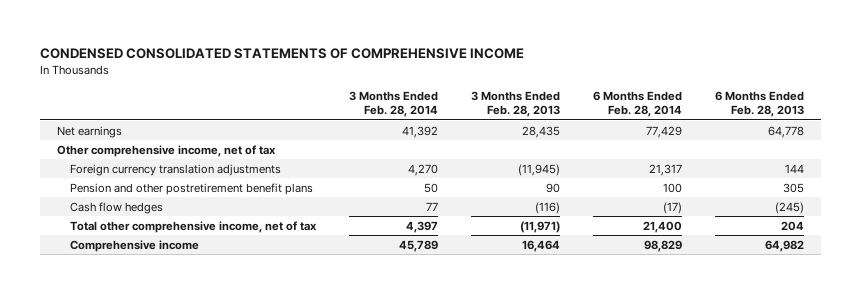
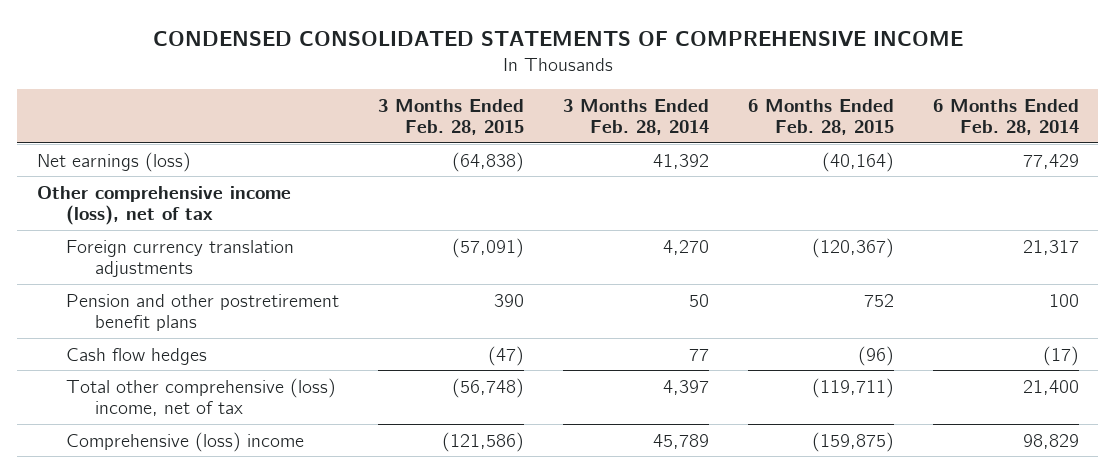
- | 3 Months Ended Feb. 28, 2014 | 3 Months Ended Feb. 28, 2013 | 6 Months Ended Feb. 28, 2014 | 6 Months Ended Feb. 28, 2013
+ | 3 Months Ended Feb. 28, 2015 | 3 Months Ended Feb. 28, 2014 | 6 Months Ended Feb. 28, 2015 | 6 Months Ended Feb. 28, 2014
- Net earnings | 41,392 | 28,435 | 77,429 | 64,778
- Other comprehensive income, net of tax
+ Net earnings (loss) | (64,838) | 41,392 | (40,164) | 77,429
+ Other comprehensive income (loss), net of tax
- Total other comprehensive income, net of tax | 4,397 | (11,971) | 21,400 | 204
- Comprehensive income | 45,789 | 16,464 | 98,829 | 64,982
+ Total other comprehensive (loss) income, net of tax | (56,748) | 4,397 | (119,711) | 21,400
+ Comprehensive (loss) income | (121,586) | 45,789 | (159,875) | 98,829

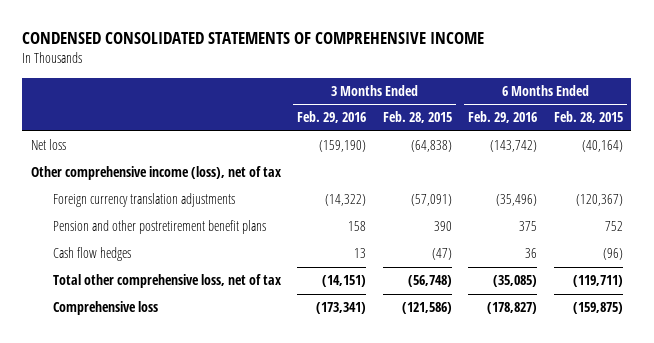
- | 3 Months Ended Feb. 28, 2015 | 3 Months Ended Feb. 28, 2014 | 6 Months Ended Feb. 28, 2015 | 6 Months Ended Feb. 28, 2014
+ | 3 Months Ended Feb. 29, 2016 | 3 Months Ended Feb. 28, 2015 | 6 Months Ended Feb. 29, 2016 | 6 Months Ended Feb. 28, 2015
- Net earnings (loss) | (64,838) | 41,392 | (40,164) | 77,429
+ Net loss | (159,190) | (64,838) | (143,742) | (40,164)
- Total other comprehensive (loss) income, net of tax | (56,748) | 4,397 | (119,711) | 21,400
- Comprehensive (loss) income | (121,586) | 45,789 | (159,875) | 98,829
+ Total other comprehensive loss, net of tax | (14,151) | (56,748) | (35,085) | (119,711)
+ Comprehensive loss | (173,341) | (121,586) | (178,827) | (159,875)

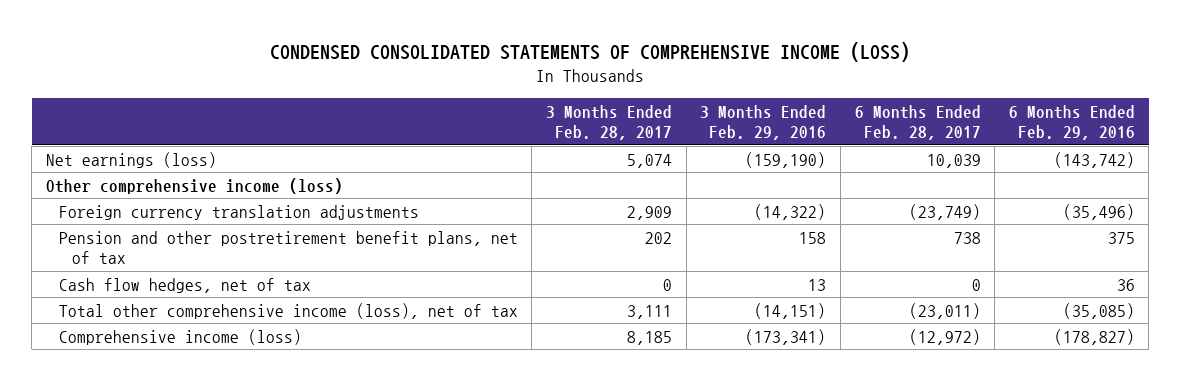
- CONDENSED CONSOLIDATED STATEMENTS OF COMPREHENSIVE INCOME
+ CONDENSED CONSOLIDATED STATEMENTS OF COMPREHENSIVE INCOME (LOSS)
- | 3 Months Ended Feb. 29, 2016 | 3 Months Ended Feb. 28, 2015 | 6 Months Ended Feb. 29, 2016 | 6 Months Ended Feb. 28, 2015
+ | 3 Months Ended Feb. 28, 2017 | 3 Months Ended Feb. 29, 2016 | 6 Months Ended Feb. 28, 2017 | 6 Months Ended Feb. 29, 2016
- Net loss | (159,190) | (64,838) | (143,742) | (40,164)
- Other comprehensive income (loss), net of tax
+ Net earnings (loss) | 5,074 | (159,190) | 10,039 | (143,742)
+ Other comprehensive income (loss)
- Pension and other postretirement benefit plans | 158 | 390 | 375 | 752
- Cash flow hedges | 13 | (47) | 36 | (96)
- Total other comprehensive loss, net of tax | (14,151) | (56,748) | (35,085) | (119,711)
- Comprehensive loss | (173,341) | (121,586) | (178,827) | (159,875)
+ Pension and other postretirement benefit plans, net of tax | 202 | 158 | 738 | 375
+ Cash flow hedges, net of tax | 0 | 13 | 0 | 36
+ Total other comprehensive income (loss), net of tax | 3,111 | (14,151) | (23,011) | (35,085)
+ Comprehensive income (loss) | 8,185 | (173,341) | (12,972) | (178,827)

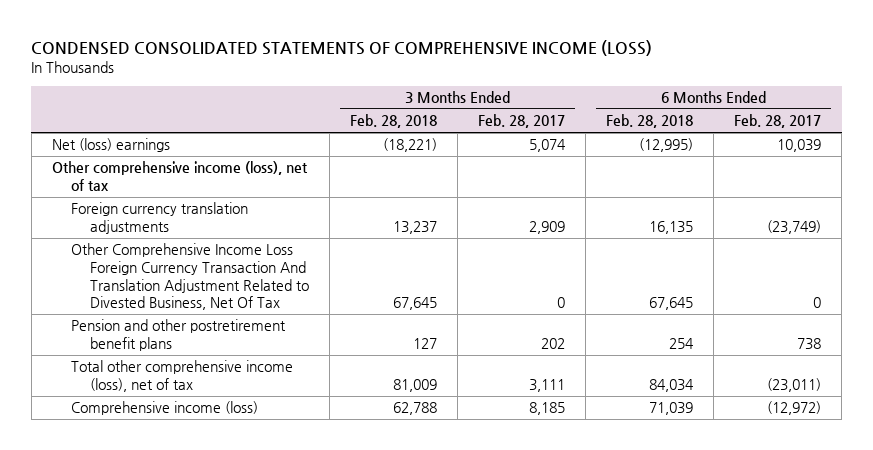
- | 3 Months Ended Feb. 28, 2017 | 3 Months Ended Feb. 29, 2016 | 6 Months Ended Feb. 28, 2017 | 6 Months Ended Feb. 29, 2016
+ | 3 Months Ended Feb. 28, 2018 | 3 Months Ended Feb. 28, 2017 | 6 Months Ended Feb. 28, 2018 | 6 Months Ended Feb. 28, 2017
- Net earnings (loss) | 5,074 | (159,190) | 10,039 | (143,742)
- Other comprehensive income (loss)
+ Net (loss) earnings | (18,221) | 5,074 | (12,995) | 10,039
+ Other comprehensive income (loss), net of tax
- Pension and other postretirement benefit plans, net of tax | 202 | 158 | 738 | 375
- Cash flow hedges, net of tax | 0 | 13 | 0 | 36
+ Other Comprehensive Income Loss Foreign Currency Transaction And Translation Adjustment Related to Divested Business, Net Of Tax | 67,645 | 0 | 67,645 | 0
+ Pension and other postretirement benefit plans | 127 | 202 | 254 | 738

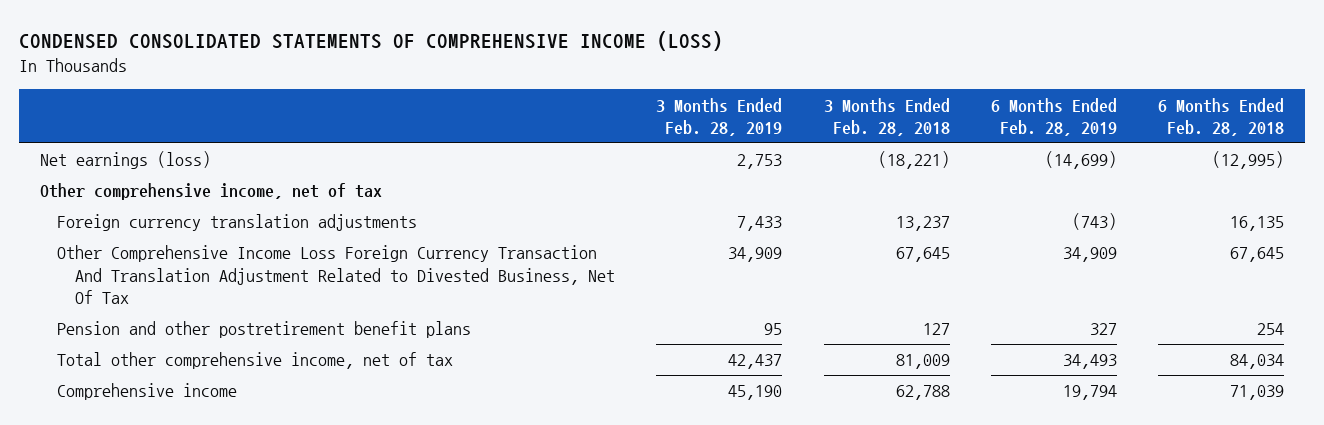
- | 3 Months Ended Feb. 28, 2018 | 3 Months Ended Feb. 28, 2017 | 6 Months Ended Feb. 28, 2018 | 6 Months Ended Feb. 28, 2017
+ | 3 Months Ended Feb. 28, 2019 | 3 Months Ended Feb. 28, 2018 | 6 Months Ended Feb. 28, 2019 | 6 Months Ended Feb. 28, 2018
- Net (loss) earnings | (18,221) | 5,074 | (12,995) | 10,039
- Other comprehensive income (loss), net of tax
+ Net earnings (loss) | 2,753 | (18,221) | (14,699) | (12,995)
+ Other comprehensive income, net of tax
- Total other comprehensive income (loss), net of tax | 81,009 | 3,111 | 84,034 | (23,011)
- Comprehensive income (loss) | 62,788 | 8,185 | 71,039 | (12,972)
+ Total other comprehensive income, net of tax | 42,437 | 81,009 | 34,493 | 84,034
+ Comprehensive income | 45,190 | 62,788 | 19,794 | 71,039

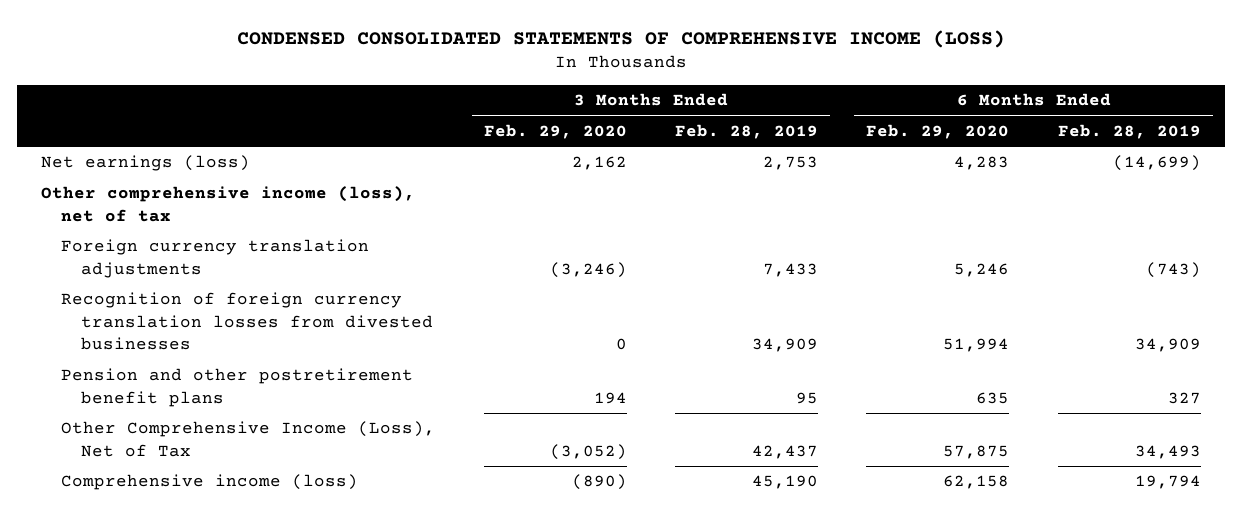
- | 3 Months Ended Feb. 28, 2019 | 3 Months Ended Feb. 28, 2018 | 6 Months Ended Feb. 28, 2019 | 6 Months Ended Feb. 28, 2018
+ | 3 Months Ended Feb. 29, 2020 | 3 Months Ended Feb. 28, 2019 | 6 Months Ended Feb. 29, 2020 | 6 Months Ended Feb. 28, 2019
- Other comprehensive income, net of tax
+ Other comprehensive income (loss), net of tax
- Other Comprehensive Income Loss Foreign Currency Transaction And Translation Adjustment Related to Divested Business, Net Of Tax | 34,909 | 67,645 | 34,909 | 67,645
+ Recognition of foreign currency translation losses from divested businesses | 0 | 34,909 | 51,994 | 34,909
- Total other comprehensive income, net of tax | 42,437 | 81,009 | 34,493 | 84,034
- Comprehensive income | 45,190 | 62,788 | 19,794 | 71,039
+ Other Comprehensive Income (Loss), Net of Tax | (3,052) | 42,437 | 57,875 | 34,493
+ Comprehensive income (loss) | (890) | 45,190 | 62,158 | 19,794

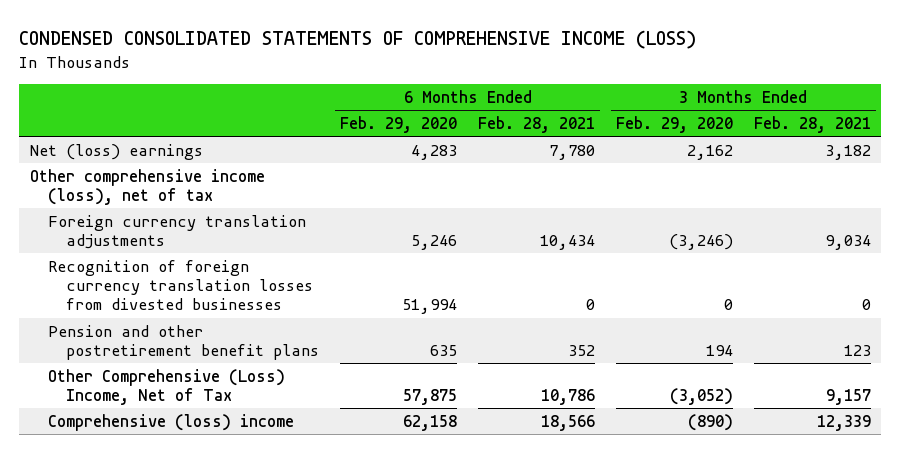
- | 3 Months Ended Feb. 29, 2020 | 3 Months Ended Feb. 28, 2019 | 6 Months Ended Feb. 29, 2020 | 6 Months Ended Feb. 28, 2019
+ | 6 Months Ended Feb. 29, 2020 | 6 Months Ended Feb. 28, 2021 | 3 Months Ended Feb. 29, 2020 | 3 Months Ended Feb. 28, 2021
- Net earnings (loss) | 2,162 | 2,753 | 4,283 | (14,699)
+ Net (loss) earnings | 4,283 | 7,780 | 2,162 | 3,182
- Other Comprehensive Income (Loss), Net of Tax | (3,052) | 42,437 | 57,875 | 34,493
- Comprehensive income (loss) | (890) | 45,190 | 62,158 | 19,794
+ Other Comprehensive (Loss) Income, Net of Tax | 57,875 | 10,786 | (3,052) | 9,157
+ Comprehensive (loss) income | 62,158 | 18,566 | (890) | 12,339

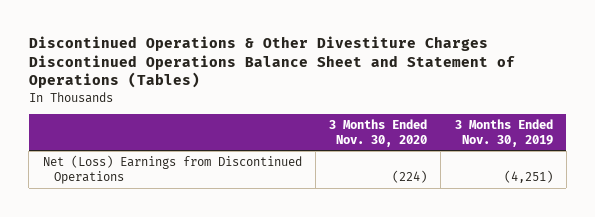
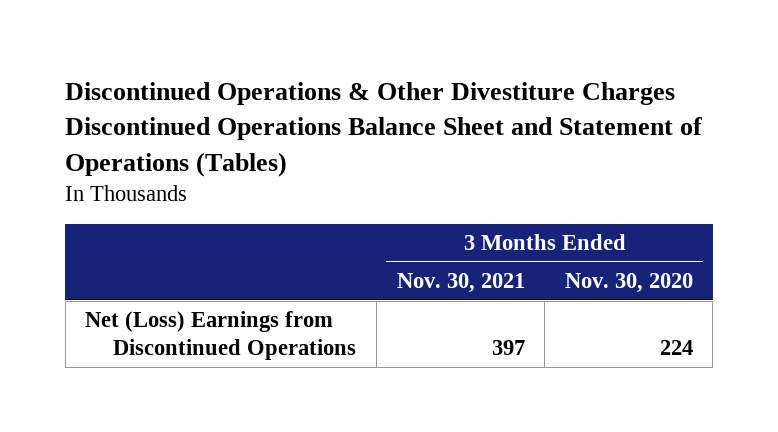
- | 3 Months Ended Nov. 30, 2020 | 3 Months Ended Nov. 30, 2019
+ | 3 Months Ended Nov. 30, 2021 | 3 Months Ended Nov. 30, 2020
- Net (Loss) Earnings from Discontinued Operations | (224) | (4,251)
+ Net (Loss) Earnings from Discontinued Operations | 397 | 224

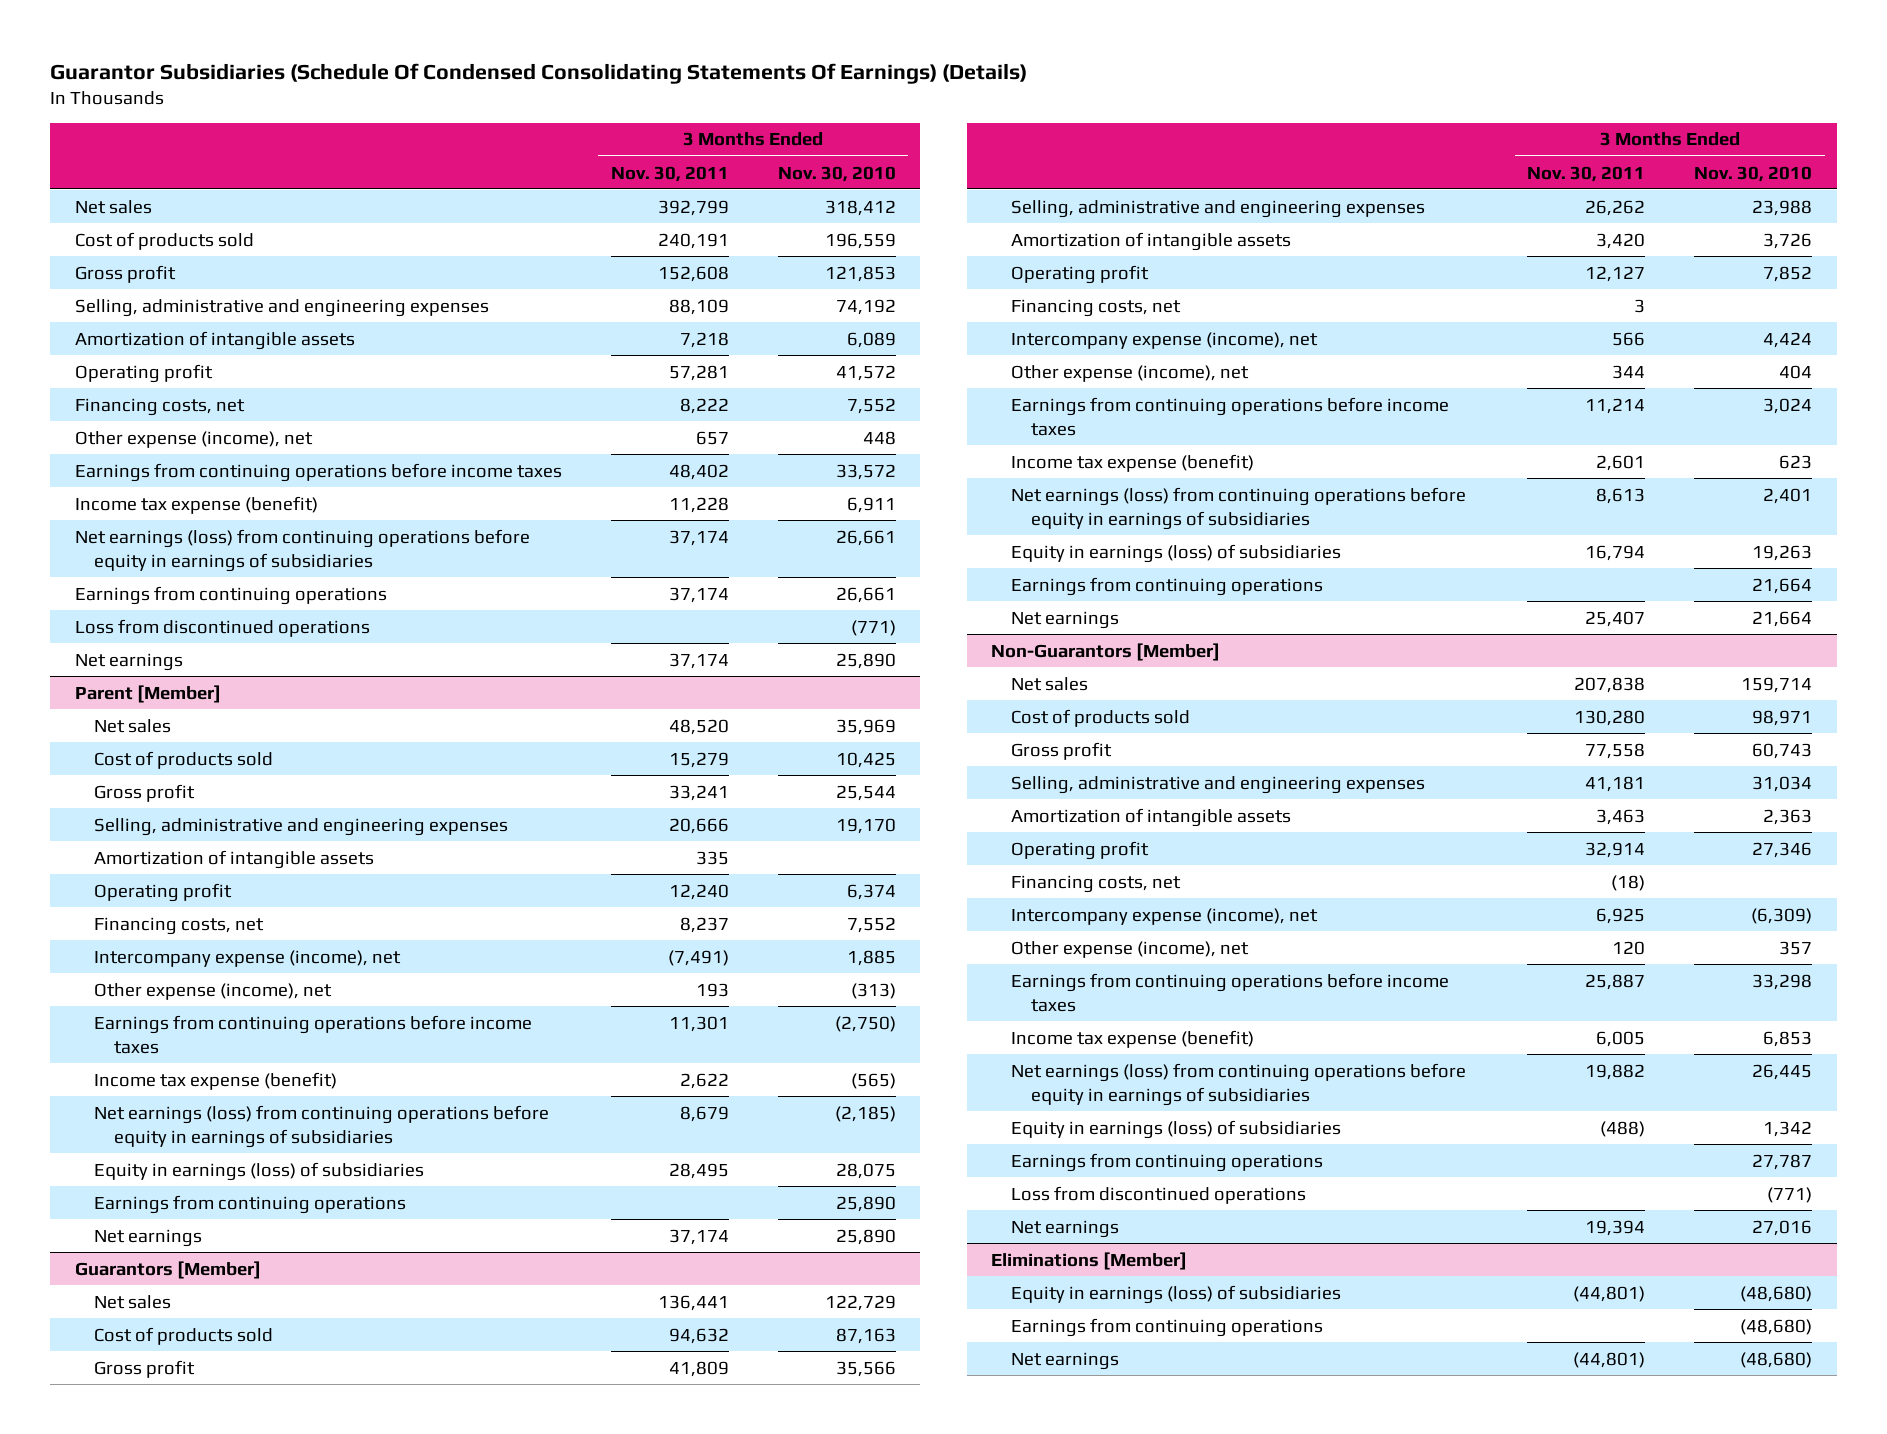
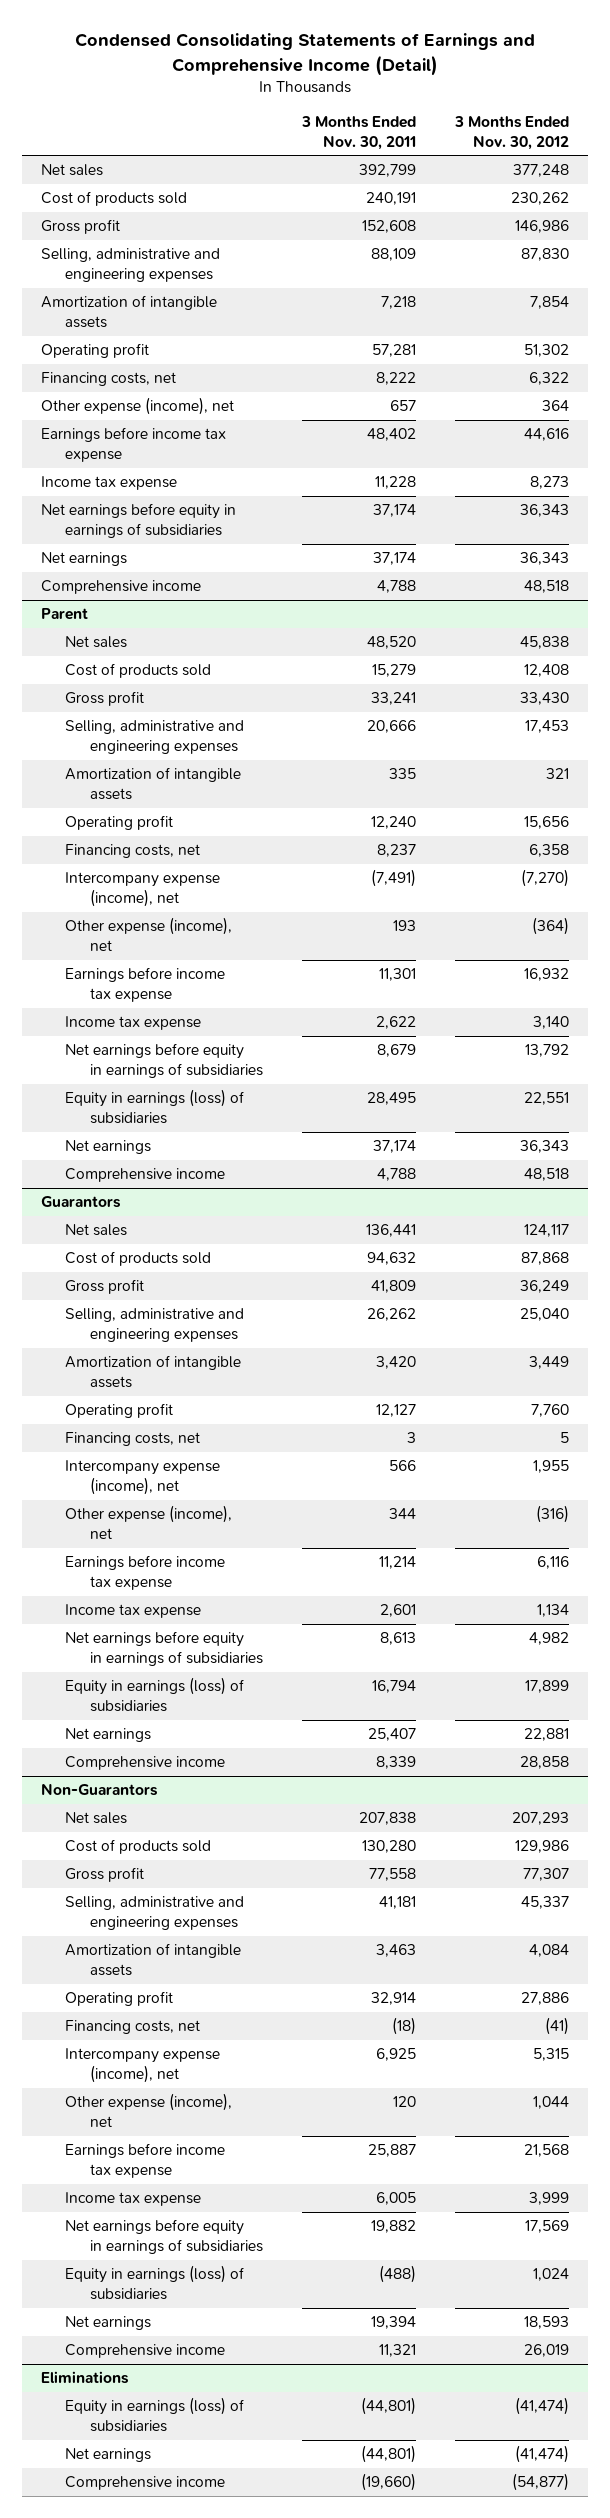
- Guarantor Subsidiaries (Schedule Of Condensed Consolidating Statements Of Earnings) (Details)
+ Condensed Consolidating Statements of Earnings and Comprehensive Income (Detail)
- | 3 Months Ended Nov. 30, 2011 | 3 Months Ended Nov. 30, 2010
+ | 3 Months Ended Nov. 30, 2011 | 3 Months Ended Nov. 30, 2012
- Earnings from continuing operations before income taxes | 48,402 | 33,572
- Income tax expense (benefit) | 11,228 | 6,911
- Net earnings (loss) from continuing operations before equity in earnings of subsidiaries | 37,174 | 26,661
- Earnings from continuing operations | 37,174 | 26,661
- Loss from discontinued operations | | (771)
+ Earnings before income tax expense | 48,402 | 44,616
+ Income tax expense | 11,228 | 8,273
+ Net earnings before equity in earnings of subsidiaries | 37,174 | 36,343
- Parent [Member]
+ Comprehensive income | 4,788 | 48,518
+ Parent
- Earnings from continuing operations before income taxes | 11,301 | (2,750)
- Income tax expense (benefit) | 2,622 | (565)
- Net earnings (loss) from continuing operations before equity in earnings of subsidiaries | 8,679 | (2,185)
+ Earnings before income tax expense | 11,301 | 16,932
+ Income tax expense | 2,622 | 3,140
+ Net earnings before equity in earnings of subsidiaries | 8,679 | 13,792
- Earnings from continuing operations | | 25,890
- Guarantors [Member]
+ Comprehensive income | 4,788 | 48,518
+ Guarantors
- Earnings from continuing operations before income taxes | 11,214 | 3,024
- Income tax expense (benefit) | 2,601 | 623
- Net earnings (loss) from continuing operations before equity in earnings of subsidiaries | 8,613 | 2,401
+ Earnings before income tax expense | 11,214 | 6,116
+ Income tax expense | 2,601 | 1,134
+ Net earnings before equity in earnings of subsidiaries | 8,613 | 4,982
- Earnings from continuing operations | | 21,664
- Non-Guarantors [Member]
+ Comprehensive income | 8,339 | 28,858
+ Non-Guarantors
- Earnings from continuing operations before income taxes | 25,887 | 33,298
- Income tax expense (benefit) | 6,005 | 6,853
- Net earnings (loss) from continuing operations before equity in earnings of subsidiaries | 19,882 | 26,445
+ Earnings before income tax expense | 25,887 | 21,568
+ Income tax expense | 6,005 | 3,999
+ Net earnings before equity in earnings of subsidiaries | 19,882 | 17,569
- Earnings from continuing operations | | 27,787
- Loss from discontinued operations | | (771)
- Eliminations [Member]
+ Comprehensive income | 11,321 | 26,019
+ Eliminations
- Earnings from continuing operations | | (48,680)
+ Comprehensive income | (19,660) | (54,877)

